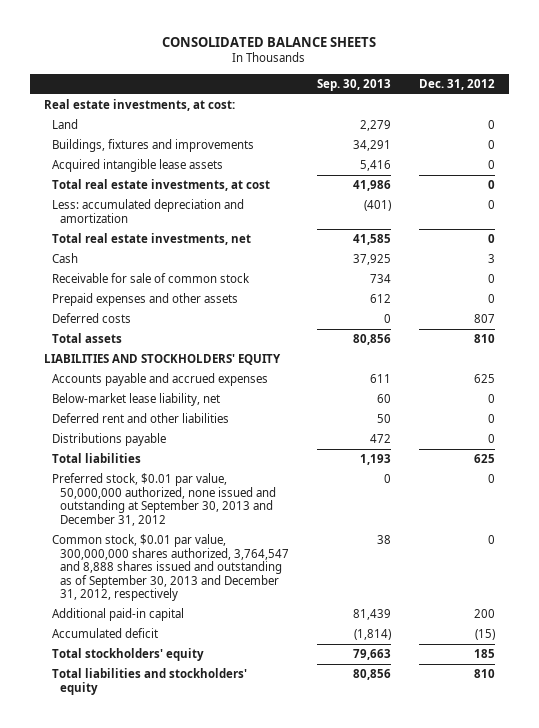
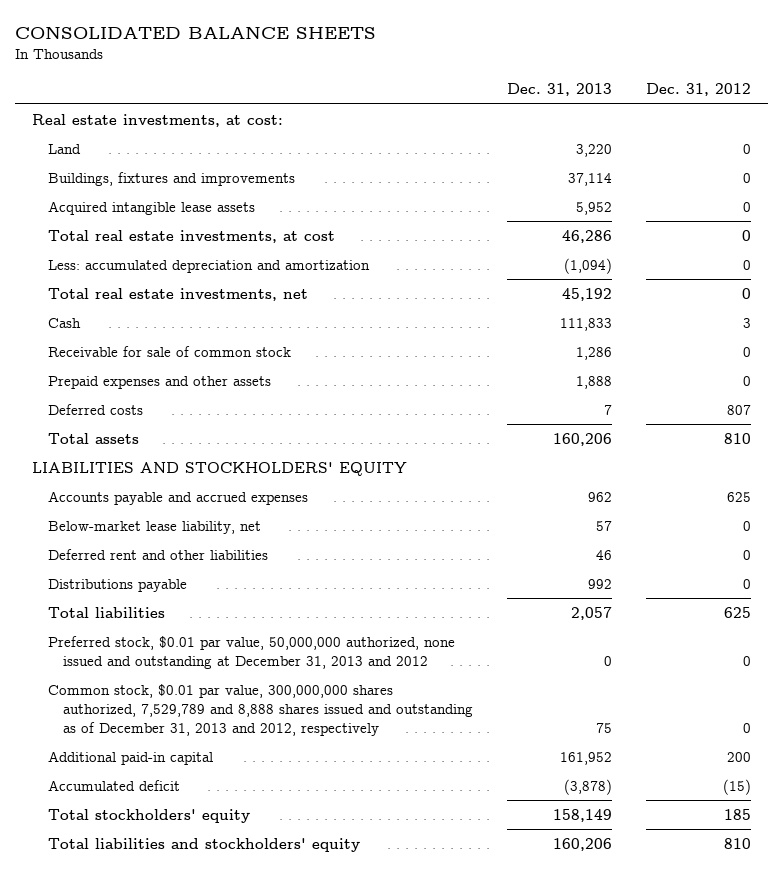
- | Sep. 30, 2013 | Dec. 31, 2012
+ | Dec. 31, 2013 | Dec. 31, 2012
- Preferred stock, $0.01 par value, 50,000,000 authorized, none issued and outstanding at September 30, 2013 and December 31, 2012 | 0 | 0
- Common stock, $0.01 par value, 300,000,000 shares authorized, 3,764,547 and 8,888 shares issued and outstanding as of September 30, 2013 and December 31, 2012, respectively | 38 | 0
+ Preferred stock, $0.01 par value, 50,000,000 authorized, none issued and outstanding at December 31, 2013 and 2012 | 0 | 0
+ Common stock, $0.01 par value, 300,000,000 shares authorized, 7,529,789 and 8,888 shares issued and outstanding as of December 31, 2013 and 2012, respectively | 75 | 0

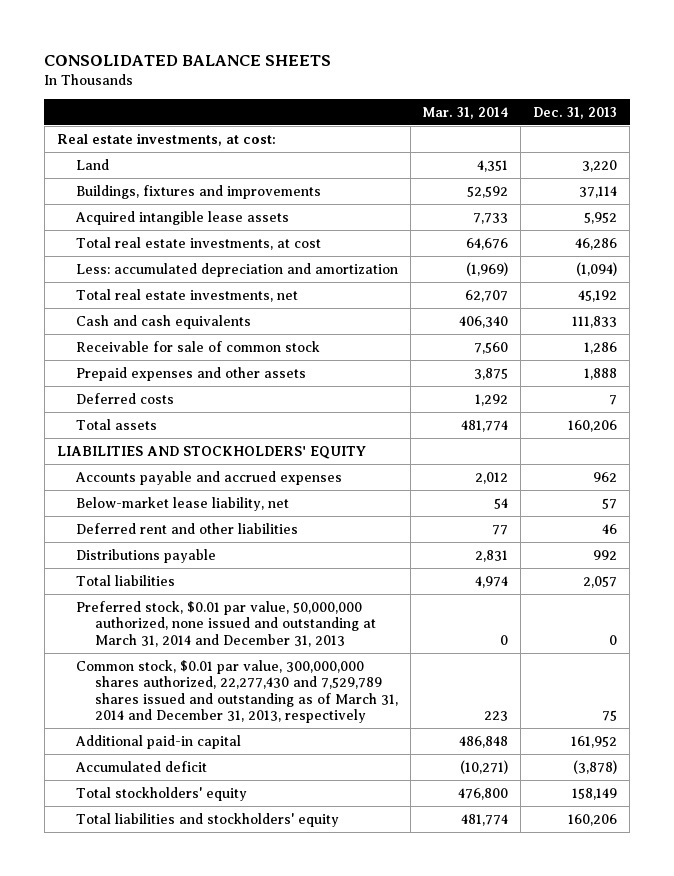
- | Dec. 31, 2013 | Dec. 31, 2012
+ | Mar. 31, 2014 | Dec. 31, 2013
- Cash | 111,833 | 3
+ Cash and cash equivalents | 406,340 | 111,833
- Preferred stock, $0.01 par value, 50,000,000 authorized, none issued and outstanding at December 31, 2013 and 2012 | 0 | 0
- Common stock, $0.01 par value, 300,000,000 shares authorized, 7,529,789 and 8,888 shares issued and outstanding as of December 31, 2013 and 2012, respectively | 75 | 0
+ Preferred stock, $0.01 par value, 50,000,000 authorized, none issued and outstanding at March 31, 2014 and December 31, 2013 | 0 | 0
+ Common stock, $0.01 par value, 300,000,000 shares authorized, 22,277,430 and 7,529,789 shares issued and outstanding as of March 31, 2014 and December 31, 2013, respectively | 223 | 75

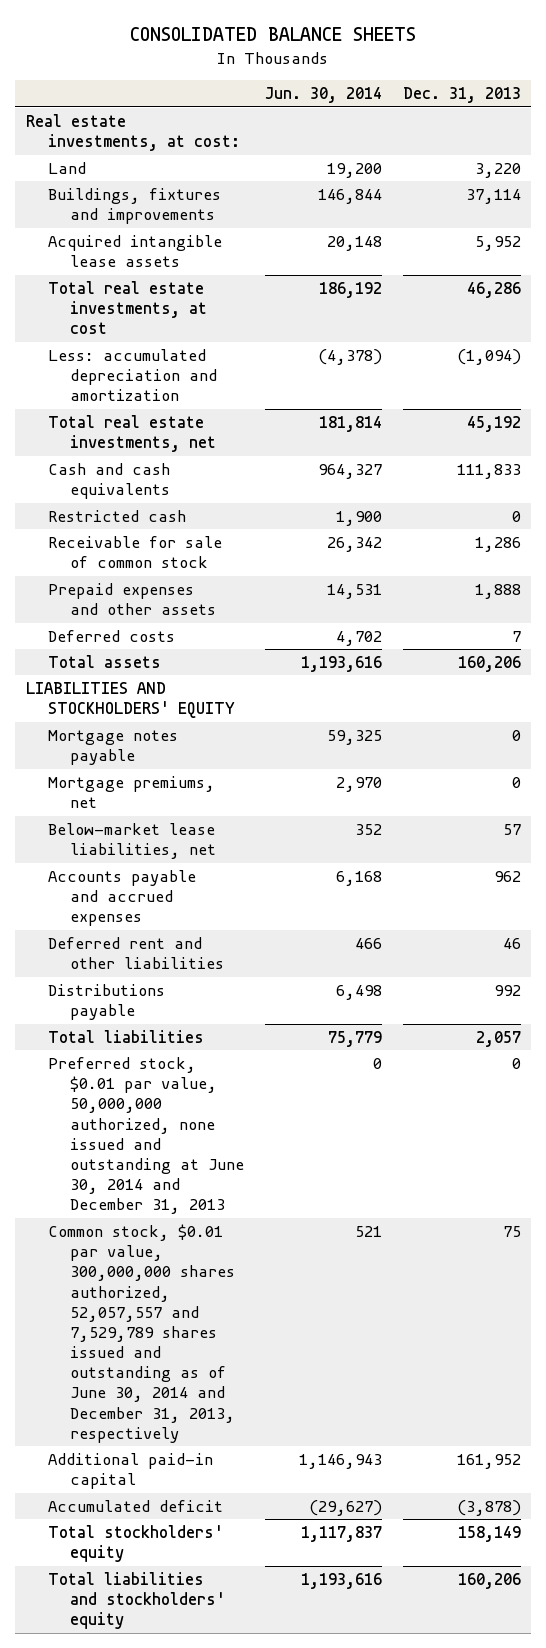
- | Mar. 31, 2014 | Dec. 31, 2013
+ | Jun. 30, 2014 | Dec. 31, 2013
+ Restricted cash | 1,900 | 0
+ Mortgage notes payable | 59,325 | 0
+ Mortgage premiums, net | 2,970 | 0
+ Below-market lease liabilities, net | 352 | 57
- Below-market lease liability, net | 54 | 57
- Preferred stock, $0.01 par value, 50,000,000 authorized, none issued and outstanding at March 31, 2014 and December 31, 2013 | 0 | 0
- Common stock, $0.01 par value, 300,000,000 shares authorized, 22,277,430 and 7,529,789 shares issued and outstanding as of March 31, 2014 and December 31, 2013, respectively | 223 | 75
+ Preferred stock, $0.01 par value, 50,000,000 authorized, none issued and outstanding at June 30, 2014 and December 31, 2013 | 0 | 0
+ Common stock, $0.01 par value, 300,000,000 shares authorized, 52,057,557 and 7,529,789 shares issued and outstanding as of June 30, 2014 and December 31, 2013, respectively | 521 | 75

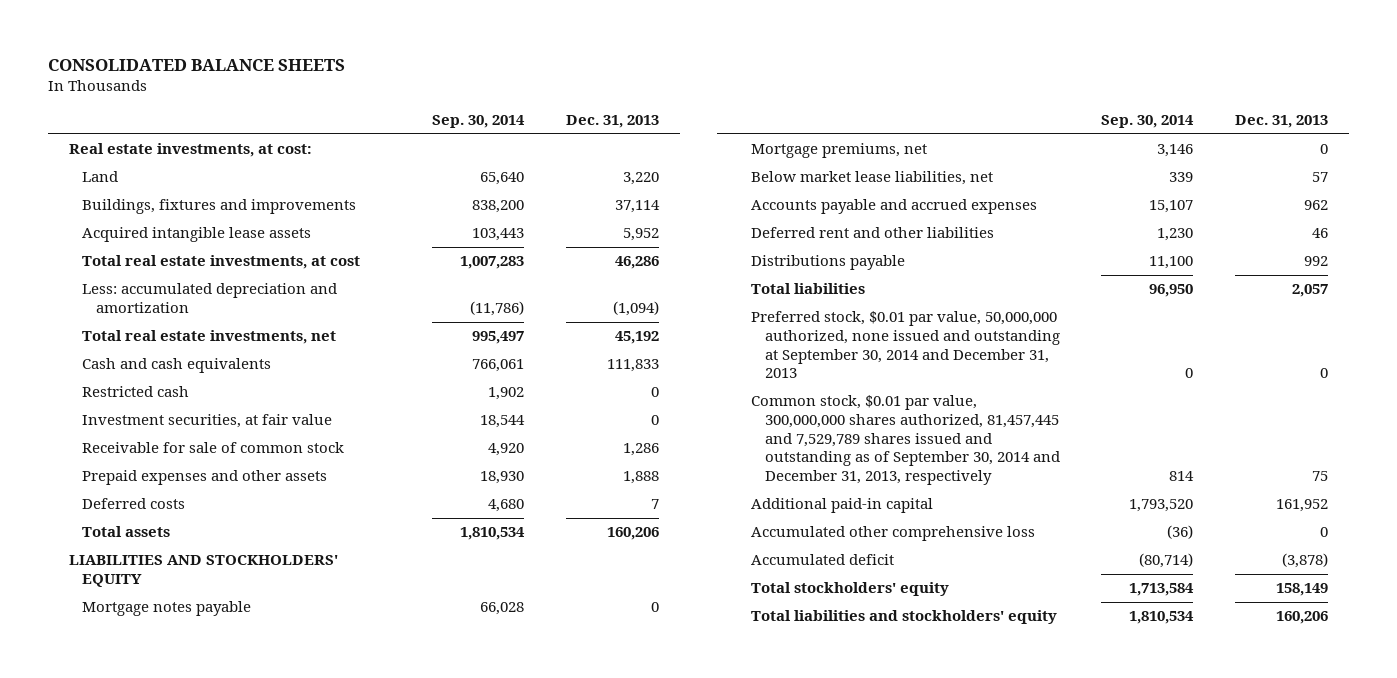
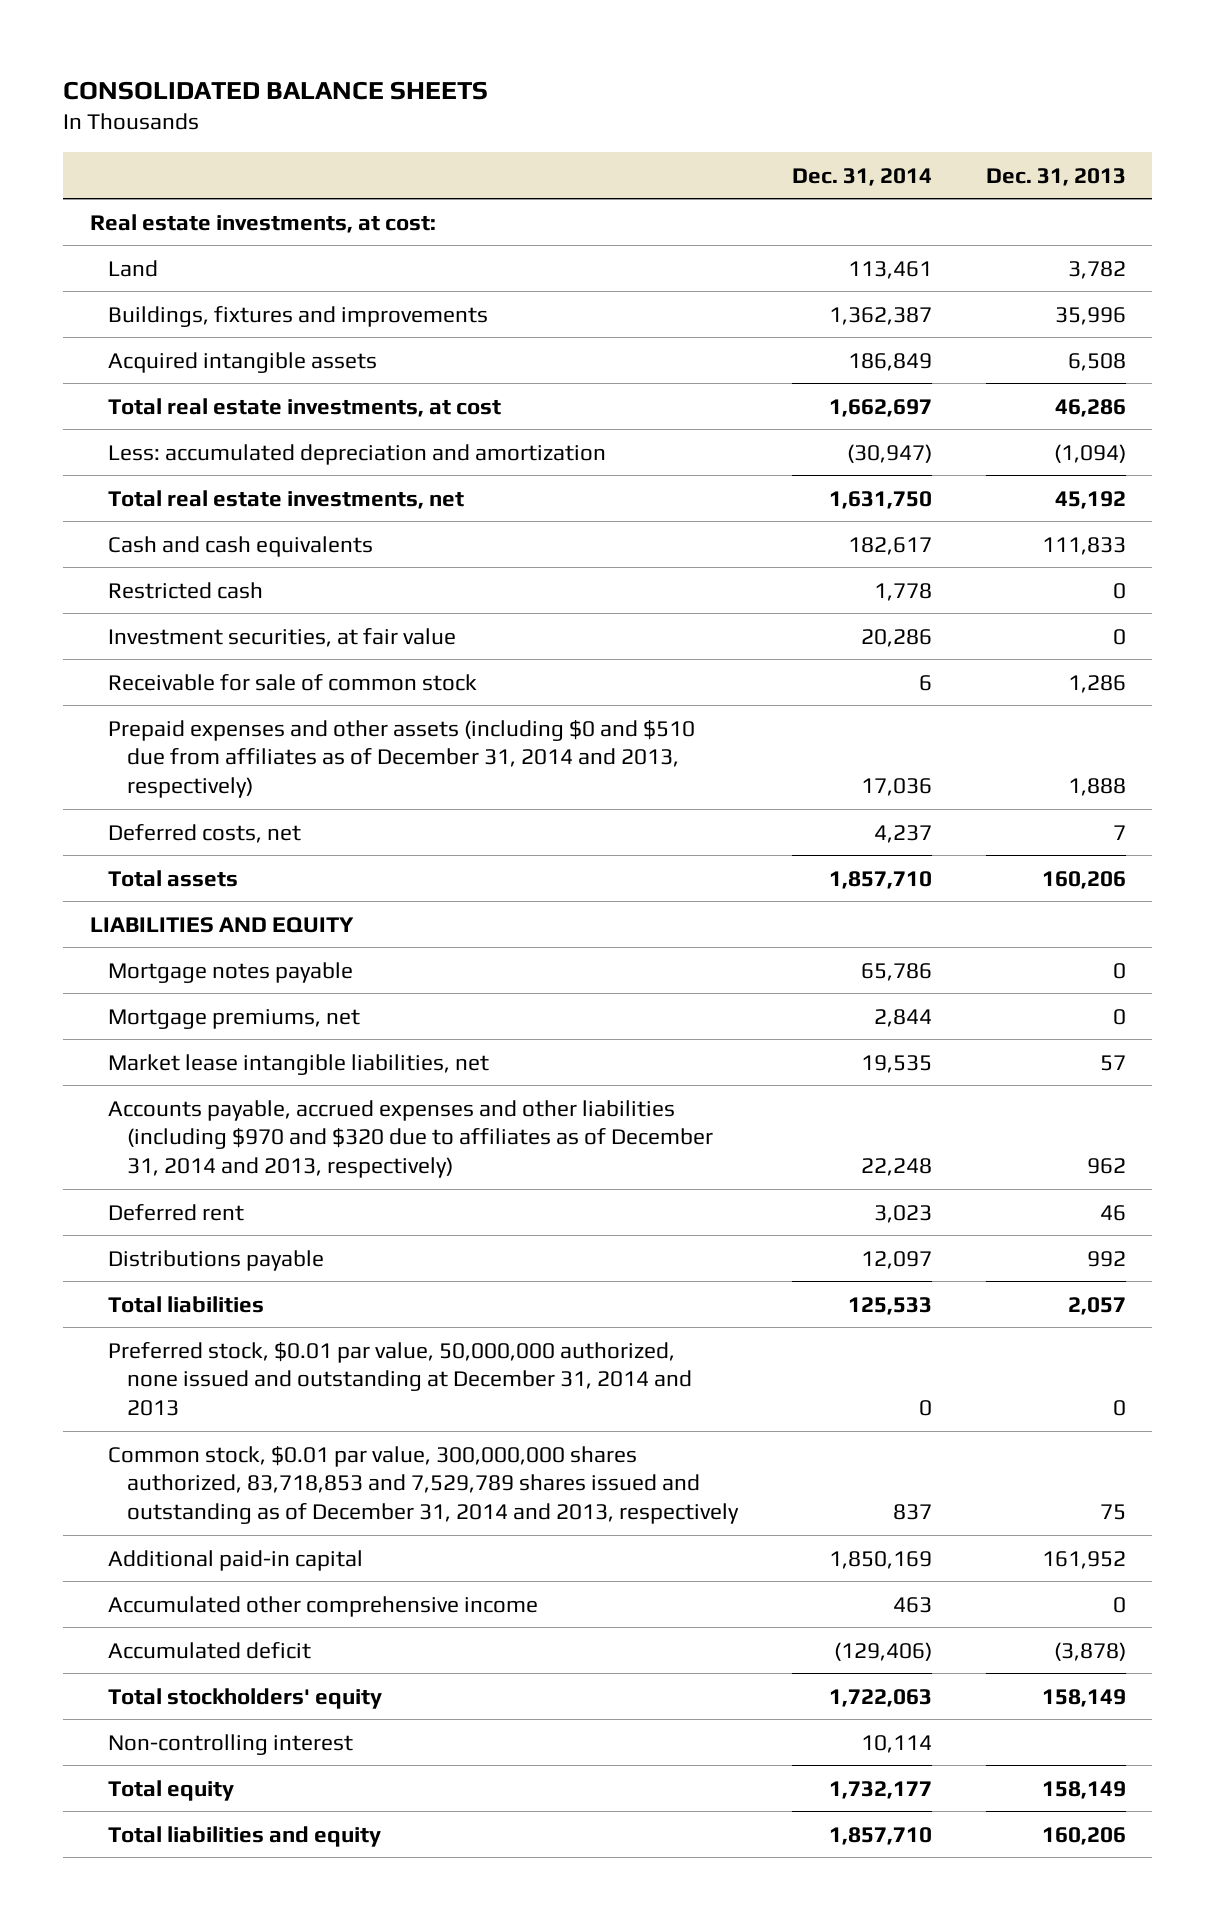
- | Sep. 30, 2014 | Dec. 31, 2013
+ | Dec. 31, 2014 | Dec. 31, 2013
- Land | 65,640 | 3,220
- Buildings, fixtures and improvements | 838,200 | 37,114
- Acquired intangible lease assets | 103,443 | 5,952
+ Land | 113,461 | 3,782
+ Buildings, fixtures and improvements | 1,362,387 | 35,996
+ Acquired intangible assets | 186,849 | 6,508
- Prepaid expenses and other assets | 18,930 | 1,888
- Deferred costs | 4,680 | 7
+ Prepaid expenses and other assets (including $0 and $510 due from affiliates as of December 31, 2014 and 2013, respectively) | 17,036 | 1,888
+ Deferred costs, net | 4,237 | 7
- LIABILITIES AND STOCKHOLDERS' EQUITY
+ LIABILITIES AND EQUITY
- Below market lease liabilities, net | 339 | 57
- Accounts payable and accrued expenses | 15,107 | 962
- Deferred rent and other liabilities | 1,230 | 46
+ Market lease intangible liabilities, net | 19,535 | 57
+ Accounts payable, accrued expenses and other liabilities (including $970 and $320 due to affiliates as of December 31, 2014 and 2013, respectively) | 22,248 | 962
+ Deferred rent | 3,023 | 46
- Preferred stock, $0.01 par value, 50,000,000 authorized, none issued and outstanding at September 30, 2014 and December 31, 2013 | 0 | 0
- Common stock, $0.01 par value, 300,000,000 shares authorized, 81,457,445 and 7,529,789 shares issued and outstanding as of September 30, 2014 and December 31, 2013, respectively | 814 | 75
+ Preferred stock, $0.01 par value, 50,000,000 authorized, none issued and outstanding at December 31, 2014 and 2013 | 0 | 0
+ Common stock, $0.01 par value, 300,000,000 shares authorized, 83,718,853 and 7,529,789 shares issued and outstanding as of December 31, 2014 and 2013, respectively | 837 | 75
- Accumulated other comprehensive loss | (36) | 0
+ Accumulated other comprehensive income | 463 | 0
- Total liabilities and stockholders' equity | 1,810,534 | 160,206
+ Non-controlling interest | 10,114 |
+ Total equity | 1,732,177 | 158,149
+ Total liabilities and equity | 1,857,710 | 160,206

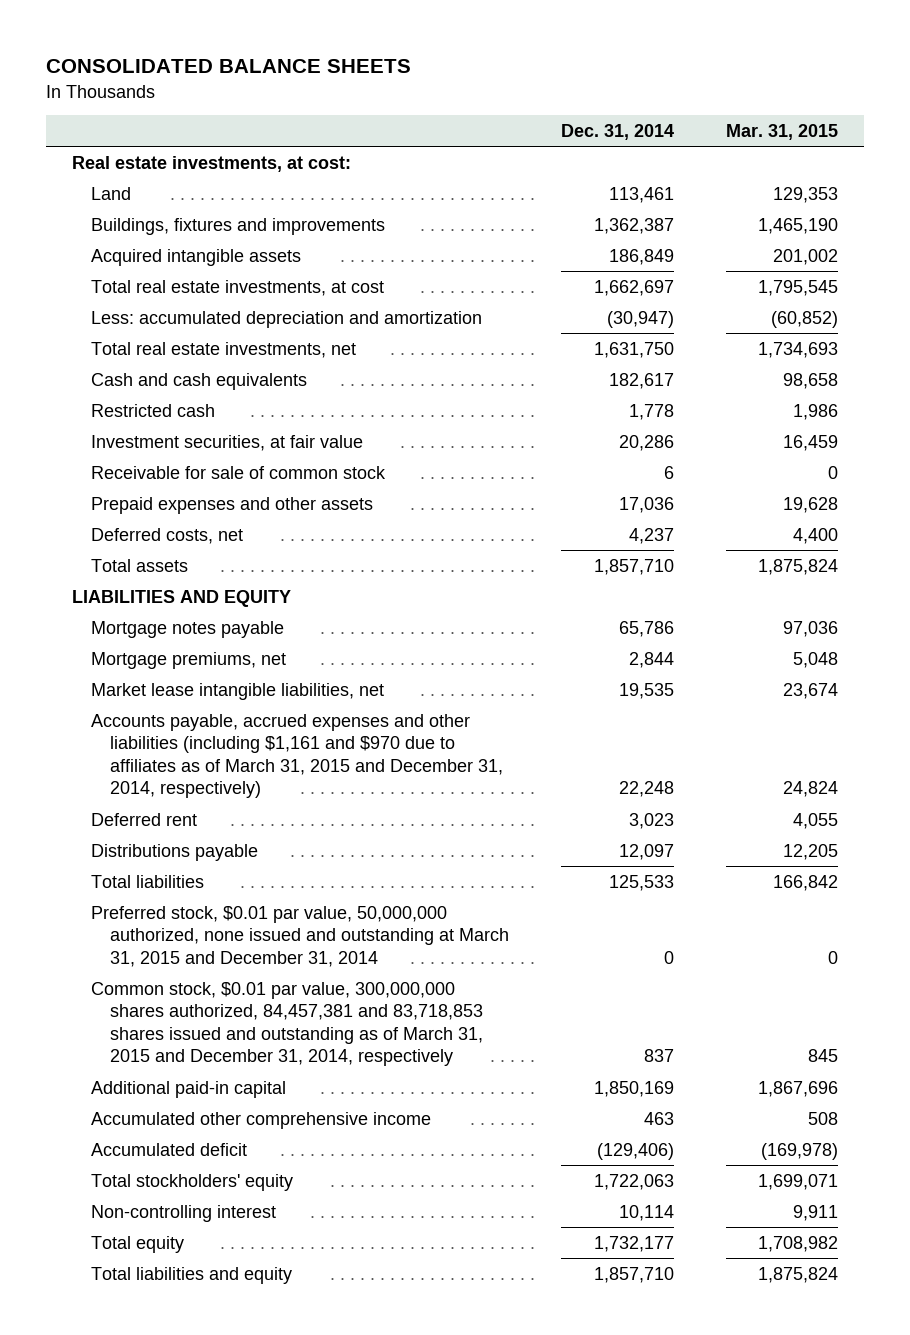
- | Dec. 31, 2014 | Dec. 31, 2013
+ | Dec. 31, 2014 | Mar. 31, 2015
- Prepaid expenses and other assets (including $0 and $510 due from affiliates as of December 31, 2014 and 2013, respectively) | 17,036 | 1,888
+ Prepaid expenses and other assets | 17,036 | 19,628
- Accounts payable, accrued expenses and other liabilities (including $970 and $320 due to affiliates as of December 31, 2014 and 2013, respectively) | 22,248 | 962
+ Accounts payable, accrued expenses and other liabilities (including $1,161 and $970 due to affiliates as of March 31, 2015 and December 31, 2014, respectively) | 22,248 | 24,824
- Preferred stock, $0.01 par value, 50,000,000 authorized, none issued and outstanding at December 31, 2014 and 2013 | 0 | 0
- Common stock, $0.01 par value, 300,000,000 shares authorized, 83,718,853 and 7,529,789 shares issued and outstanding as of December 31, 2014 and 2013, respectively | 837 | 75
+ Preferred stock, $0.01 par value, 50,000,000 authorized, none issued and outstanding at March 31, 2015 and December 31, 2014 | 0 | 0
+ Common stock, $0.01 par value, 300,000,000 shares authorized, 84,457,381 and 83,718,853 shares issued and outstanding as of March 31, 2015 and December 31, 2014, respectively | 837 | 845

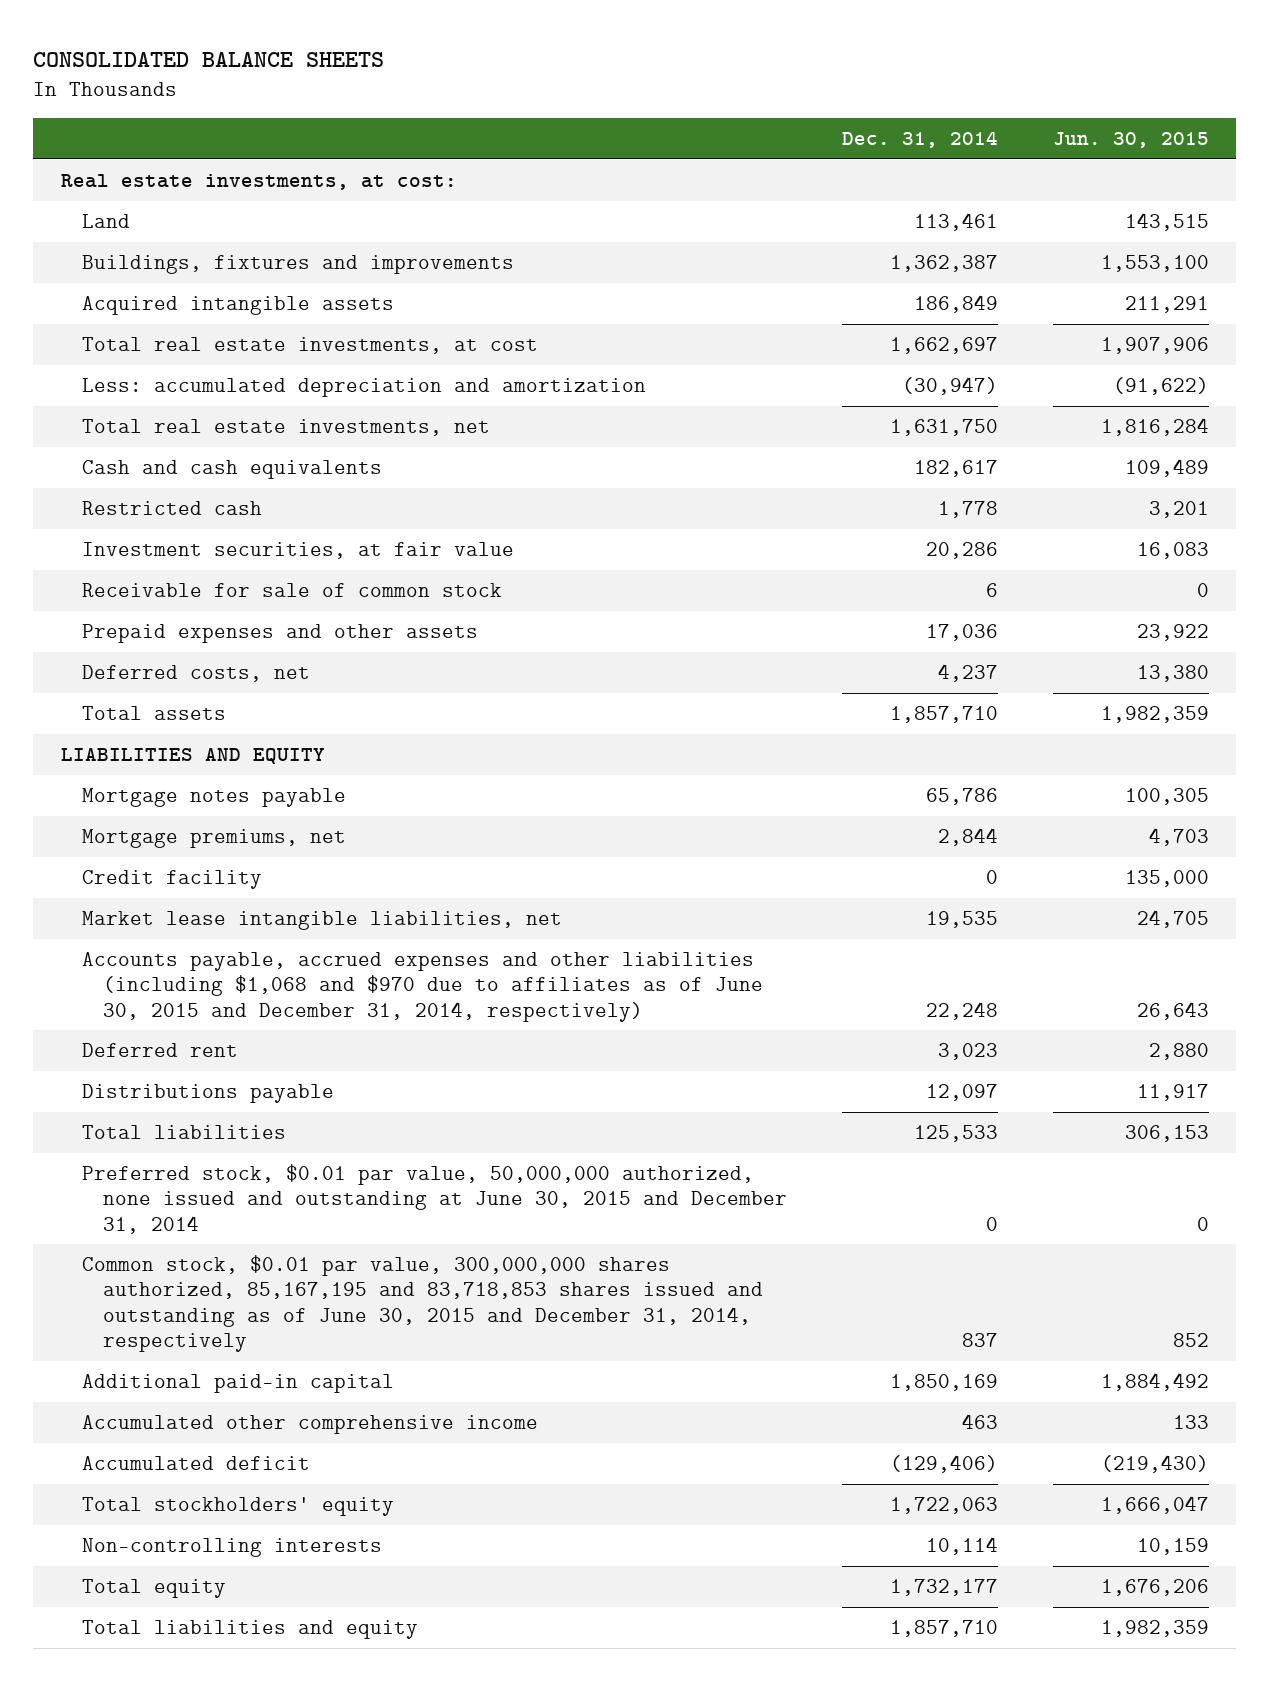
- | Dec. 31, 2014 | Mar. 31, 2015
+ | Dec. 31, 2014 | Jun. 30, 2015
+ Credit facility | 0 | 135,000
- Accounts payable, accrued expenses and other liabilities (including $1,161 and $970 due to affiliates as of March 31, 2015 and December 31, 2014, respectively) | 22,248 | 24,824
+ Accounts payable, accrued expenses and other liabilities (including $1,068 and $970 due to affiliates as of June 30, 2015 and December 31, 2014, respectively) | 22,248 | 26,643
- Preferred stock, $0.01 par value, 50,000,000 authorized, none issued and outstanding at March 31, 2015 and December 31, 2014 | 0 | 0
- Common stock, $0.01 par value, 300,000,000 shares authorized, 84,457,381 and 83,718,853 shares issued and outstanding as of March 31, 2015 and December 31, 2014, respectively | 837 | 845
+ Preferred stock, $0.01 par value, 50,000,000 authorized, none issued and outstanding at June 30, 2015 and December 31, 2014 | 0 | 0
+ Common stock, $0.01 par value, 300,000,000 shares authorized, 85,167,195 and 83,718,853 shares issued and outstanding as of June 30, 2015 and December 31, 2014, respectively | 837 | 852
- Non-controlling interest | 10,114 | 9,911
+ Non-controlling interests | 10,114 | 10,159

